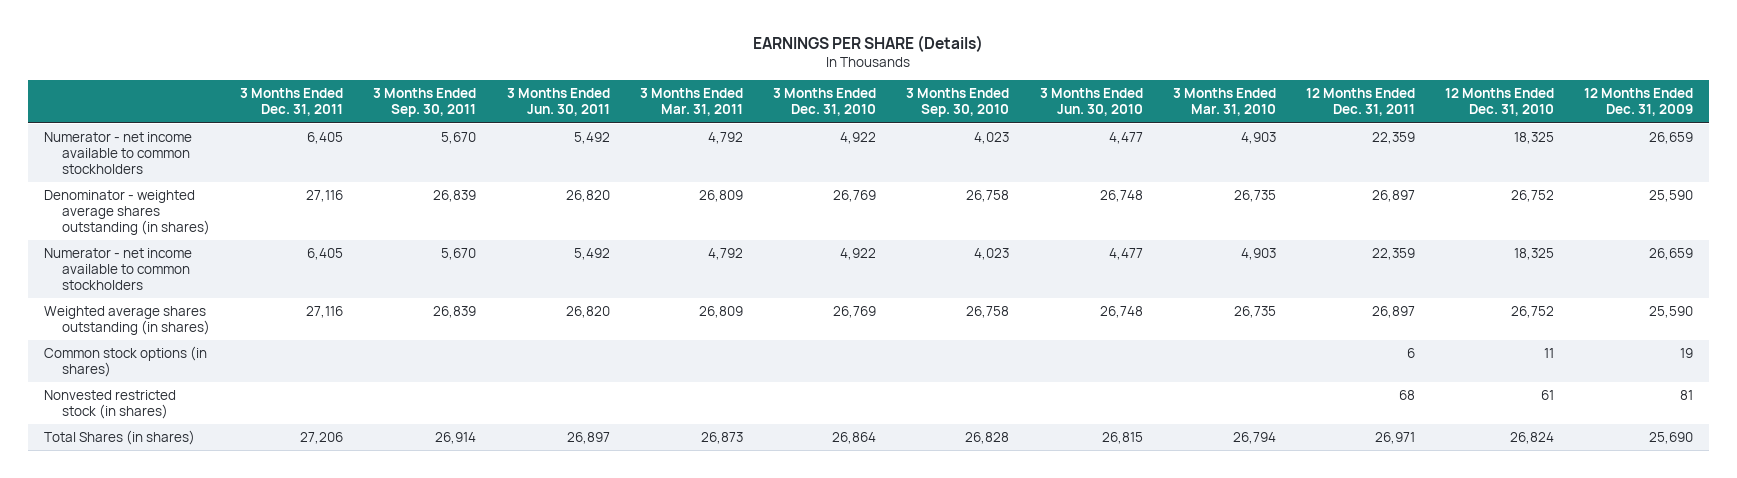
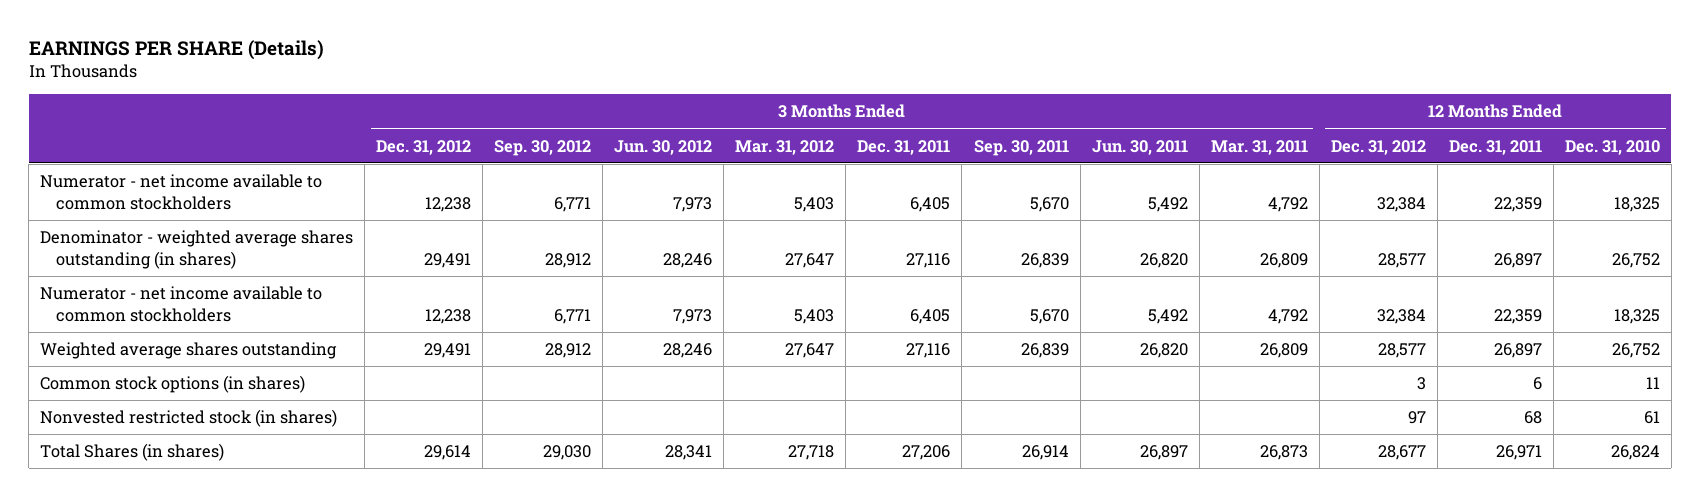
- | 3 Months Ended Dec. 31, 2011 | 3 Months Ended Sep. 30, 2011 | 3 Months Ended Jun. 30, 2011 | 3 Months Ended Mar. 31, 2011 | 3 Months Ended Dec. 31, 2010 | 3 Months Ended Sep. 30, 2010 | 3 Months Ended Jun. 30, 2010 | 3 Months Ended Mar. 31, 2010 | 12 Months Ended Dec. 31, 2011 | 12 Months Ended Dec. 31, 2010 | 12 Months Ended Dec. 31, 2009
+ | 3 Months Ended Dec. 31, 2012 | 3 Months Ended Sep. 30, 2012 | 3 Months Ended Jun. 30, 2012 | 3 Months Ended Mar. 31, 2012 | 3 Months Ended Dec. 31, 2011 | 3 Months Ended Sep. 30, 2011 | 3 Months Ended Jun. 30, 2011 | 3 Months Ended Mar. 31, 2011 | 12 Months Ended Dec. 31, 2012 | 12 Months Ended Dec. 31, 2011 | 12 Months Ended Dec. 31, 2010
- Weighted average shares outstanding (in shares) | 27,116 | 26,839 | 26,820 | 26,809 | 26,769 | 26,758 | 26,748 | 26,735 | 26,897 | 26,752 | 25,590
+ Weighted average shares outstanding | 29,491 | 28,912 | 28,246 | 27,647 | 27,116 | 26,839 | 26,820 | 26,809 | 28,577 | 26,897 | 26,752

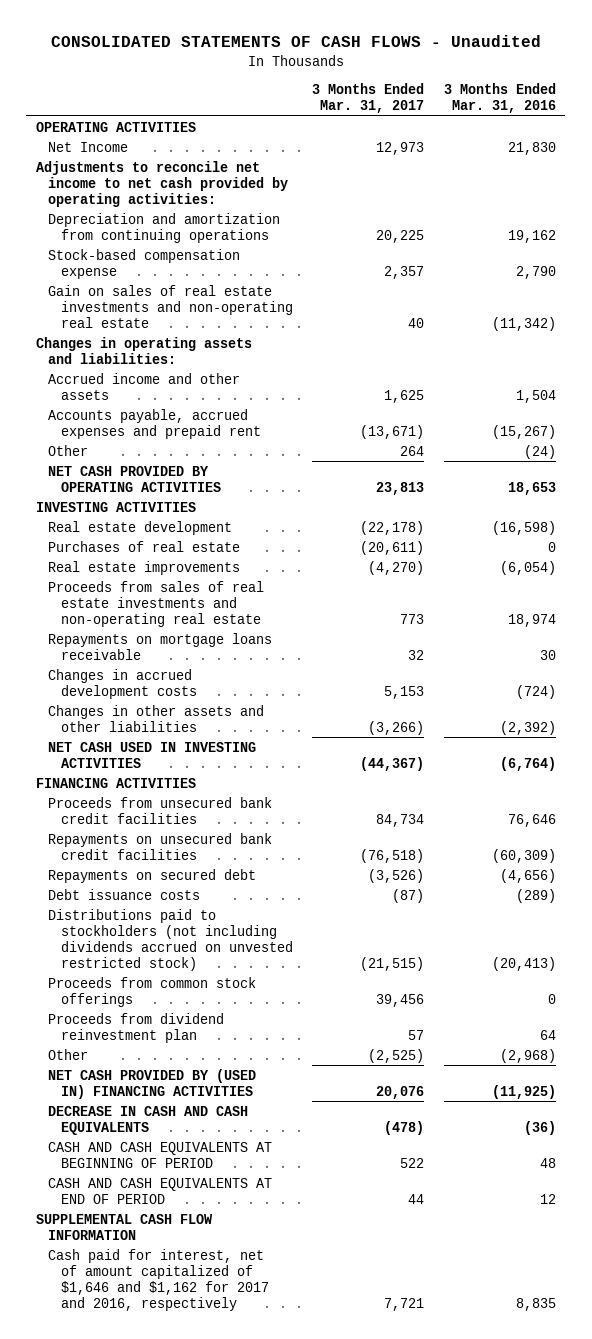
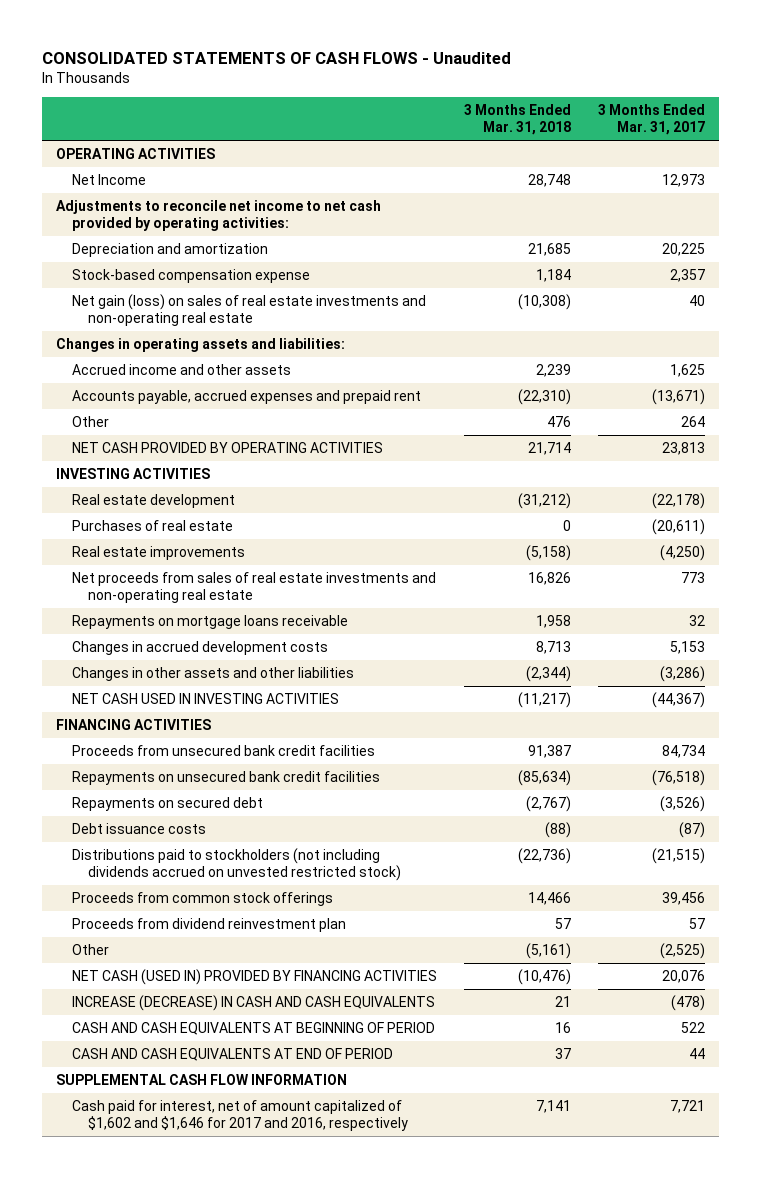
- | 3 Months Ended Mar. 31, 2017 | 3 Months Ended Mar. 31, 2016
+ | 3 Months Ended Mar. 31, 2018 | 3 Months Ended Mar. 31, 2017
- Depreciation and amortization from continuing operations | 20,225 | 19,162
+ Depreciation and amortization | 21,685 | 20,225
- Gain on sales of real estate investments and non-operating real estate | 40 | (11,342)
+ Net gain (loss) on sales of real estate investments and non-operating real estate | (10,308) | 40
- Real estate improvements | (4,270) | (6,054)
- Proceeds from sales of real estate investments and non-operating real estate | 773 | 18,974
+ Real estate improvements | (5,158) | (4,250)
+ Net proceeds from sales of real estate investments and non-operating real estate | 16,826 | 773
- Changes in other assets and other liabilities | (3,266) | (2,392)
+ Changes in other assets and other liabilities | (2,344) | (3,286)
- NET CASH PROVIDED BY (USED IN) FINANCING ACTIVITIES | 20,076 | (11,925)
- DECREASE IN CASH AND CASH EQUIVALENTS | (478) | (36)
+ NET CASH (USED IN) PROVIDED BY FINANCING ACTIVITIES | (10,476) | 20,076
+ INCREASE (DECREASE) IN CASH AND CASH EQUIVALENTS | 21 | (478)
- Cash paid for interest, net of amount capitalized of $1,646 and $1,162 for 2017 and 2016, respectively | 7,721 | 8,835
+ Cash paid for interest, net of amount capitalized of $1,602 and $1,646 for 2017 and 2016, respectively | 7,141 | 7,721

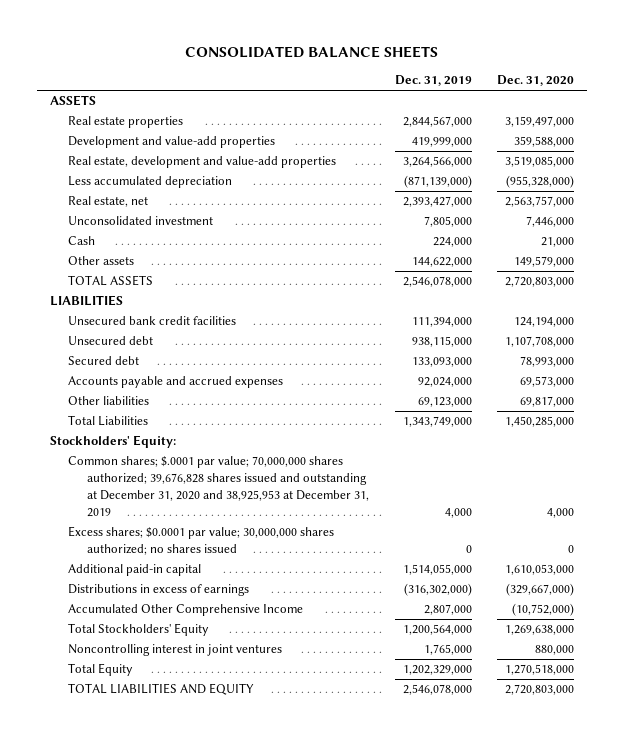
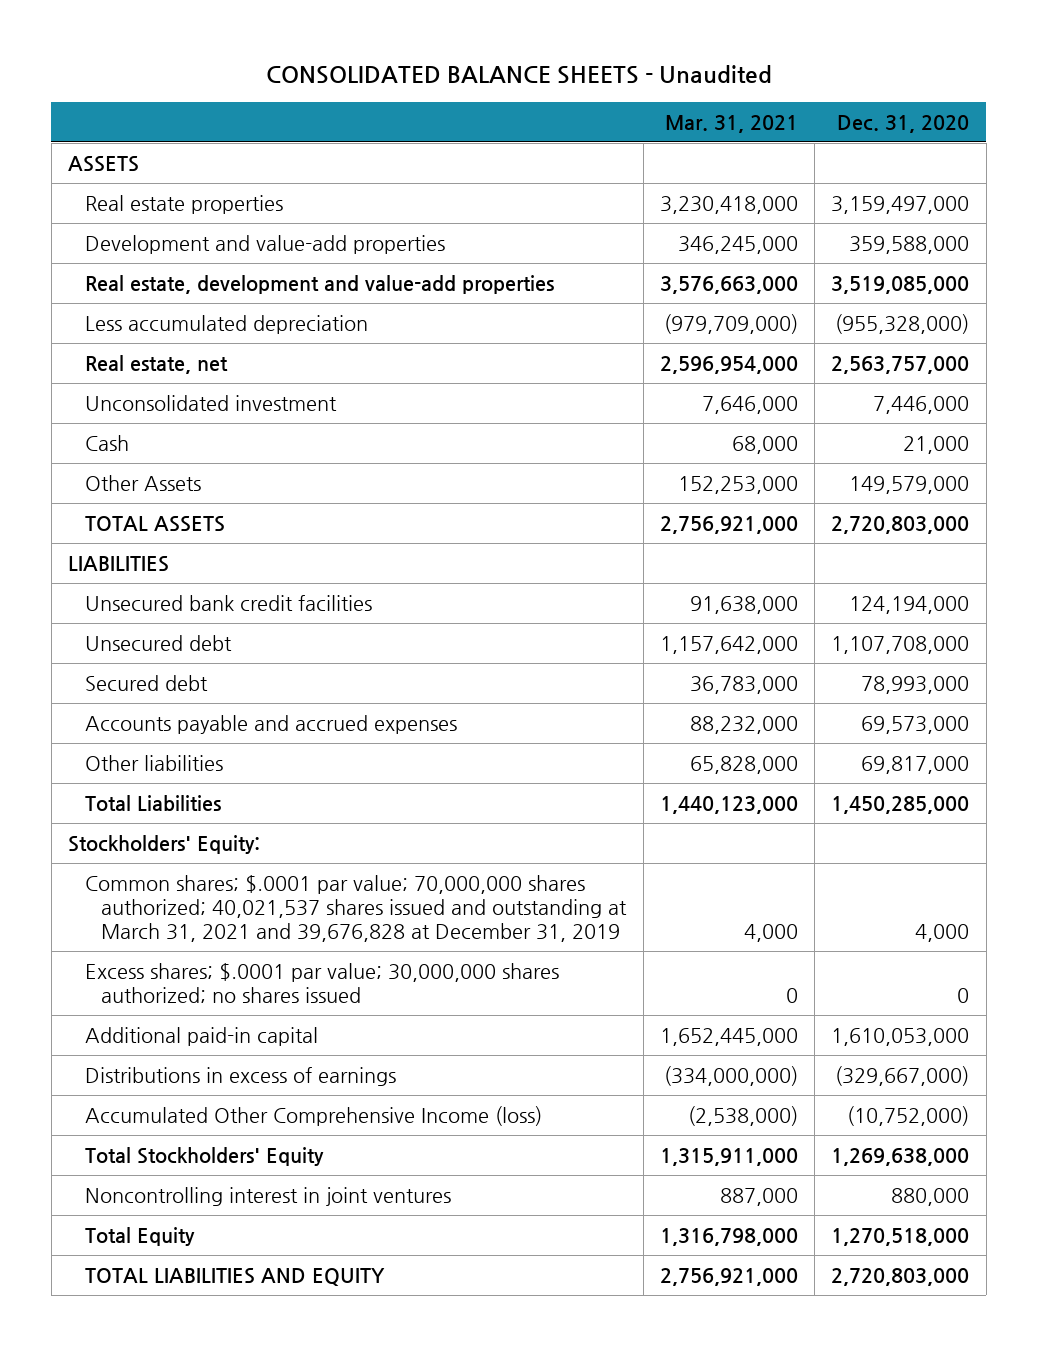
- CONSOLIDATED BALANCE SHEETS
+ CONSOLIDATED BALANCE SHEETS - Unaudited
- | Dec. 31, 2019 | Dec. 31, 2020
+ | Mar. 31, 2021 | Dec. 31, 2020
- Other assets | 144,622,000 | 149,579,000
+ Other Assets | 152,253,000 | 149,579,000
- Common shares; $.0001 par value; 70,000,000 shares authorized; 39,676,828 shares issued and outstanding at December 31, 2020 and 38,925,953 at December 31, 2019 | 4,000 | 4,000
- Excess shares; $0.0001 par value; 30,000,000 shares authorized; no shares issued | 0 | 0
+ Common shares; $.0001 par value; 70,000,000 shares authorized; 40,021,537 shares issued and outstanding at March 31, 2021 and 39,676,828 at December 31, 2019 | 4,000 | 4,000
+ Excess shares; $.0001 par value; 30,000,000 shares authorized; no shares issued | 0 | 0
- Accumulated Other Comprehensive Income | 2,807,000 | (10,752,000)
+ Accumulated Other Comprehensive Income (loss) | (2,538,000) | (10,752,000)

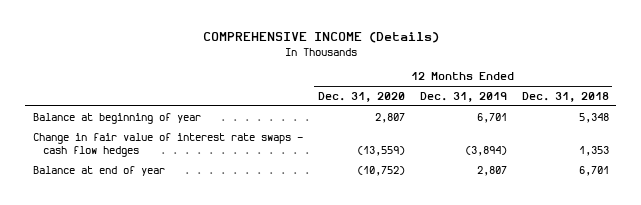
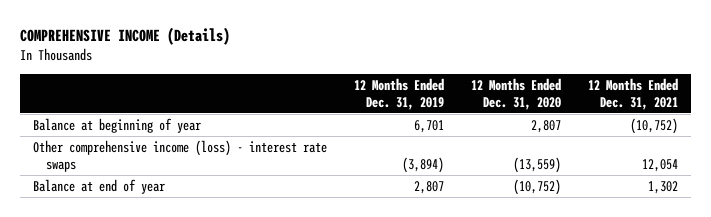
- | 12 Months Ended Dec. 31, 2020 | 12 Months Ended Dec. 31, 2019 | 12 Months Ended Dec. 31, 2018
+ | 12 Months Ended Dec. 31, 2019 | 12 Months Ended Dec. 31, 2020 | 12 Months Ended Dec. 31, 2021
- Change in fair value of interest rate swaps - cash flow hedges | (13,559) | (3,894) | 1,353
+ Other comprehensive income (loss) - interest rate swaps | (3,894) | (13,559) | 12,054

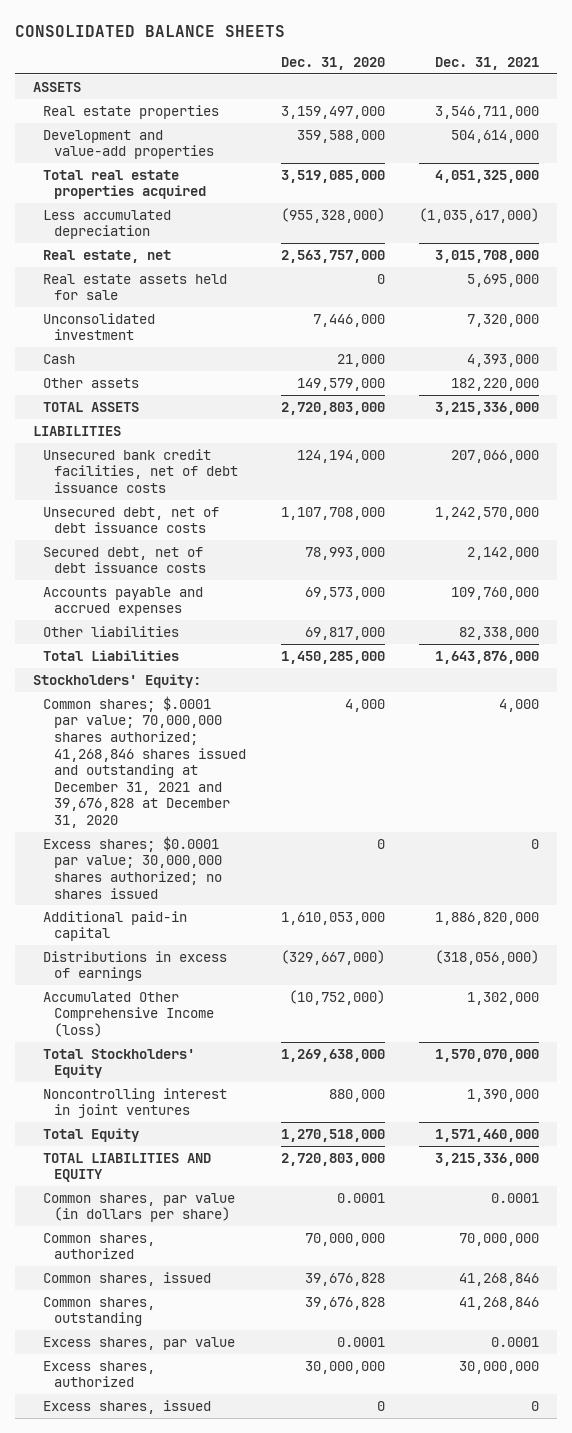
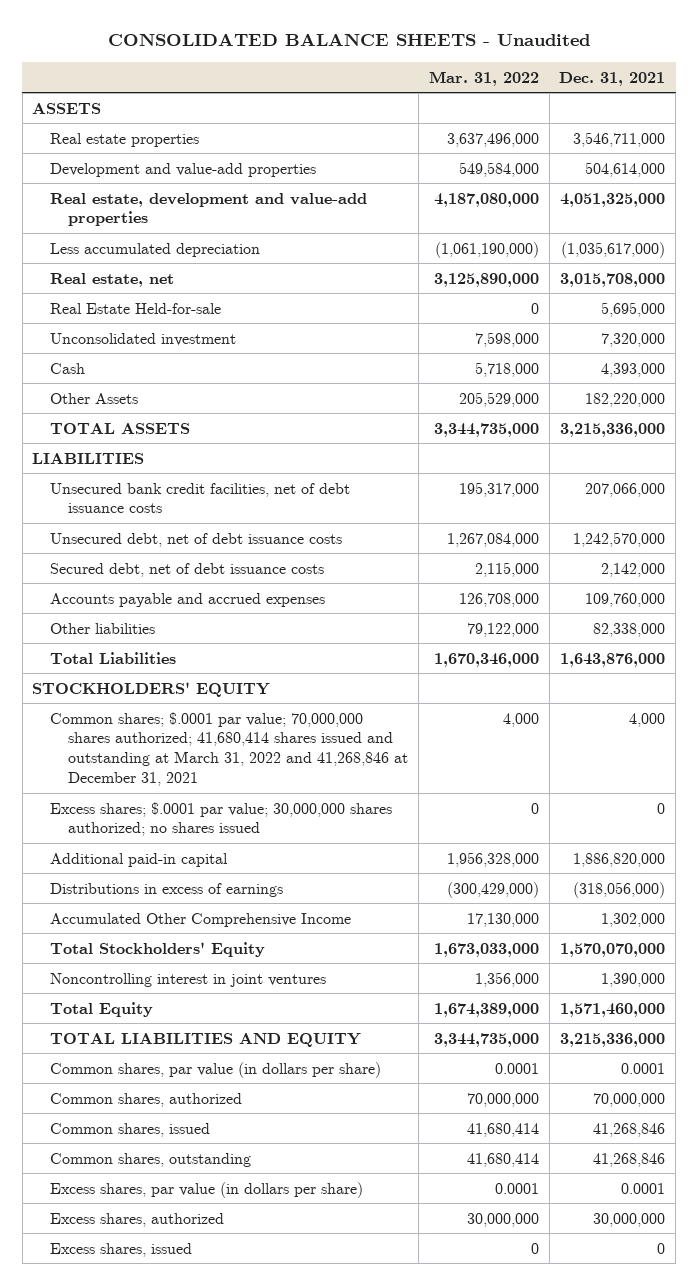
- CONSOLIDATED BALANCE SHEETS
+ CONSOLIDATED BALANCE SHEETS - Unaudited
- | Dec. 31, 2020 | Dec. 31, 2021
+ | Mar. 31, 2022 | Dec. 31, 2021
- Total real estate properties acquired | 3,519,085,000 | 4,051,325,000
+ Real estate, development and value-add properties | 4,187,080,000 | 4,051,325,000
- Real estate assets held for sale | 0 | 5,695,000
+ Real Estate Held-for-sale | 0 | 5,695,000
- Other assets | 149,579,000 | 182,220,000
+ Other Assets | 205,529,000 | 182,220,000
- Stockholders' Equity:
- Common shares; $.0001 par value; 70,000,000 shares authorized; 41,268,846 shares issued and outstanding at December 31, 2021 and 39,676,828 at December 31, 2020 | 4,000 | 4,000
- Excess shares; $0.0001 par value; 30,000,000 shares authorized; no shares issued | 0 | 0
+ STOCKHOLDERS' EQUITY
+ Common shares; $.0001 par value; 70,000,000 shares authorized; 41,680,414 shares issued and outstanding at March 31, 2022 and 41,268,846 at December 31, 2021 | 4,000 | 4,000
+ Excess shares; $.0001 par value; 30,000,000 shares authorized; no shares issued | 0 | 0
- Accumulated Other Comprehensive Income (loss) | (10,752,000) | 1,302,000
+ Accumulated Other Comprehensive Income | 17,130,000 | 1,302,000
- Excess shares, par value | 0.0001 | 0.0001
+ Excess shares, par value (in dollars per share) | 0.0001 | 0.0001

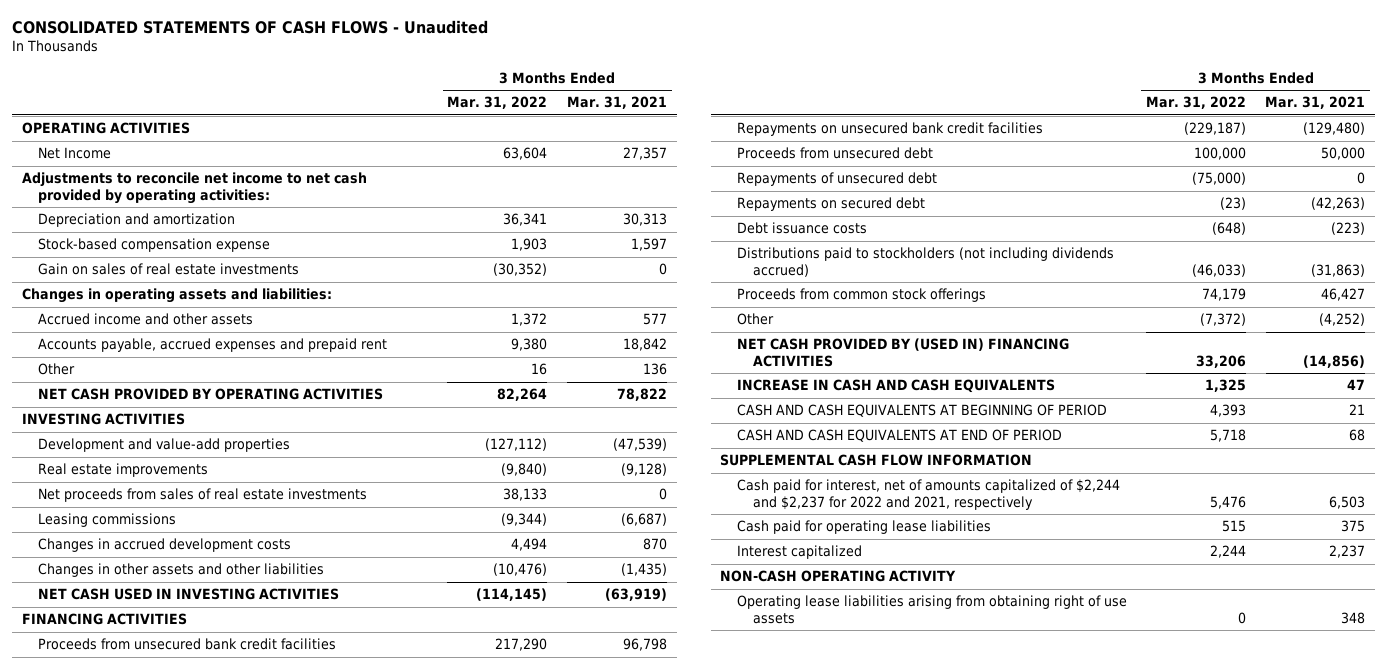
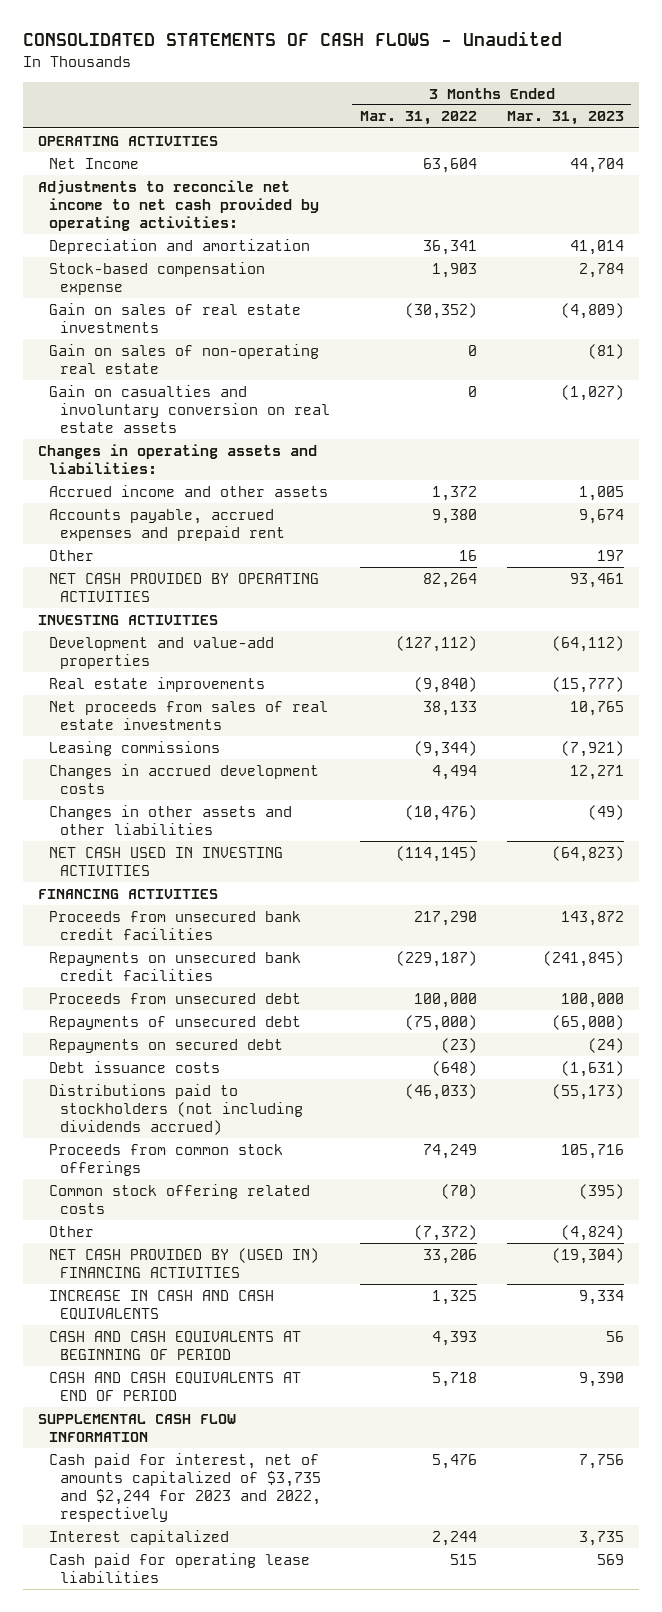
- | 3 Months Ended Mar. 31, 2022 | 3 Months Ended Mar. 31, 2021
+ | 3 Months Ended Mar. 31, 2022 | 3 Months Ended Mar. 31, 2023
+ Gain on sales of non-operating real estate | 0 | (81)
+ Gain on casualties and involuntary conversion on real estate assets | 0 | (1,027)
- Proceeds from common stock offerings | 74,179 | 46,427
+ Proceeds from common stock offerings | 74,249 | 105,716
+ Common stock offering related costs | (70) | (395)
- Cash paid for interest, net of amounts capitalized of $2,244 and $2,237 for 2022 and 2021, respectively | 5,476 | 6,503
+ Cash paid for interest, net of amounts capitalized of $3,735 and $2,244 for 2023 and 2022, respectively | 5,476 | 7,756
- NON-CASH OPERATING ACTIVITY
- Operating lease liabilities arising from obtaining right of use assets | 0 | 348
moved down: Cash paid for operating lease liabilities | 515 | 569

